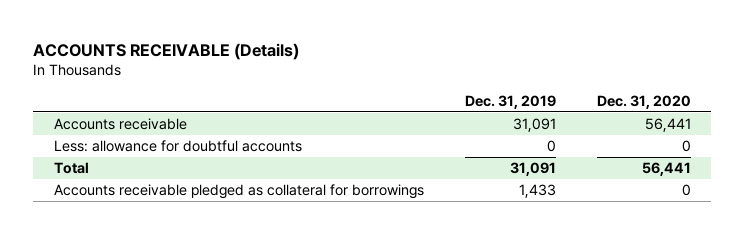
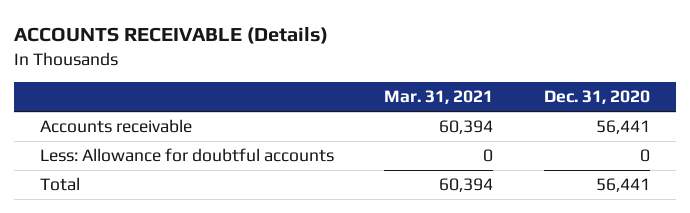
- | Dec. 31, 2019 | Dec. 31, 2020
+ | Mar. 31, 2021 | Dec. 31, 2020
- Less: allowance for doubtful accounts | 0 | 0
+ Less: Allowance for doubtful accounts | 0 | 0
- Accounts receivable pledged as collateral for borrowings | 1,433 | 0

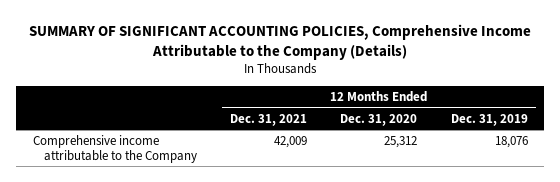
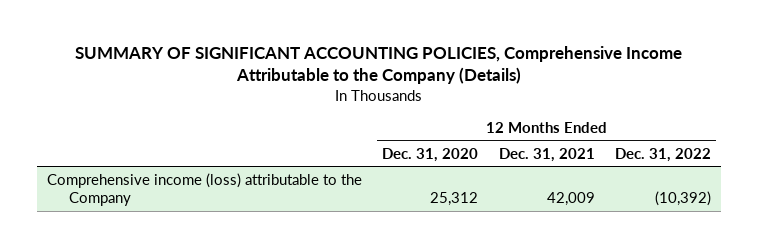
- | 12 Months Ended Dec. 31, 2021 | 12 Months Ended Dec. 31, 2020 | 12 Months Ended Dec. 31, 2019
+ | 12 Months Ended Dec. 31, 2020 | 12 Months Ended Dec. 31, 2021 | 12 Months Ended Dec. 31, 2022
- Comprehensive income attributable to the Company | 42,009 | 25,312 | 18,076
+ Comprehensive income (loss) attributable to the Company | 25,312 | 42,009 | (10,392)

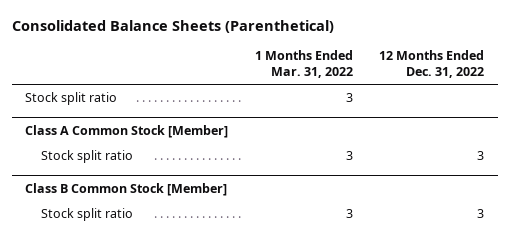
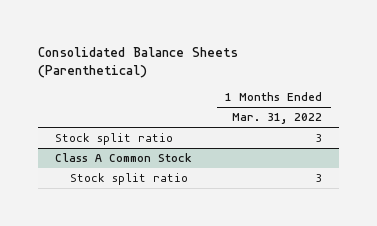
- | 1 Months Ended Mar. 31, 2022 | 12 Months Ended Dec. 31, 2022
+ | 1 Months Ended Mar. 31, 2022
- Class A Common Stock [Member]
- Stock split ratio | 3 | 3
- Class B Common Stock [Member]
+ Class A Common Stock

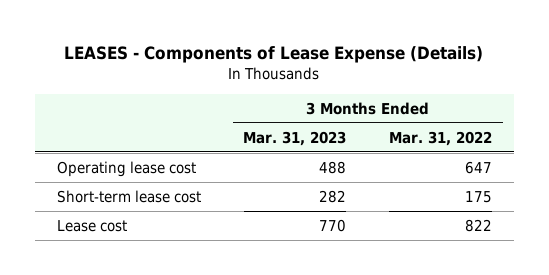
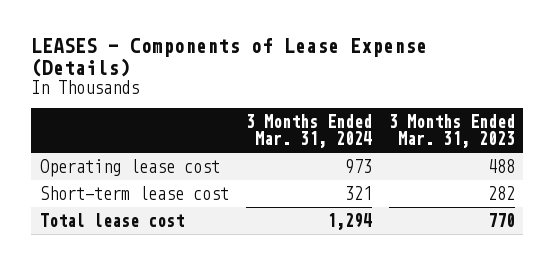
- | 3 Months Ended Mar. 31, 2023 | 3 Months Ended Mar. 31, 2022
+ | 3 Months Ended Mar. 31, 2024 | 3 Months Ended Mar. 31, 2023
- Lease cost | 770 | 822
+ Total lease cost | 1,294 | 770

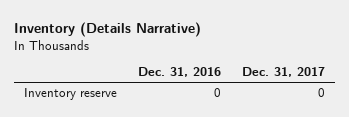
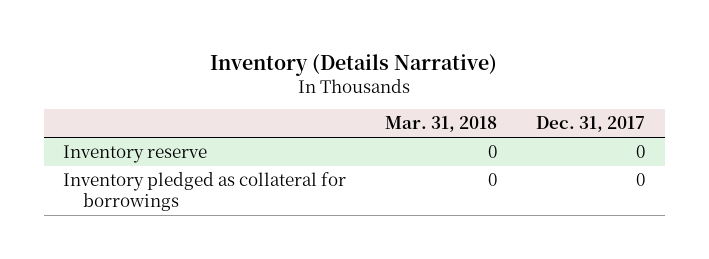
- | Dec. 31, 2016 | Dec. 31, 2017
+ | Mar. 31, 2018 | Dec. 31, 2017
+ Inventory pledged as collateral for borrowings | 0 | 0

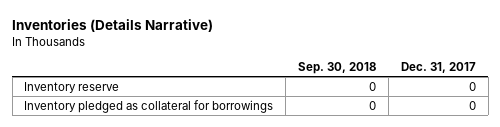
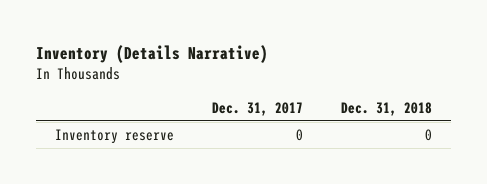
- Inventories (Details Narrative)
+ Inventory (Details Narrative)
- | Sep. 30, 2018 | Dec. 31, 2017
+ | Dec. 31, 2017 | Dec. 31, 2018
- Inventory pledged as collateral for borrowings | 0 | 0

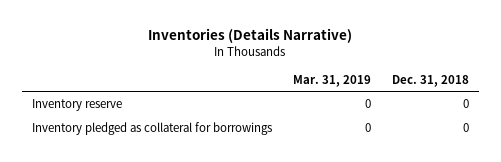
- Inventory (Details Narrative)
+ Inventories (Details Narrative)
- | Dec. 31, 2017 | Dec. 31, 2018
+ | Mar. 31, 2019 | Dec. 31, 2018
+ Inventory pledged as collateral for borrowings | 0 | 0

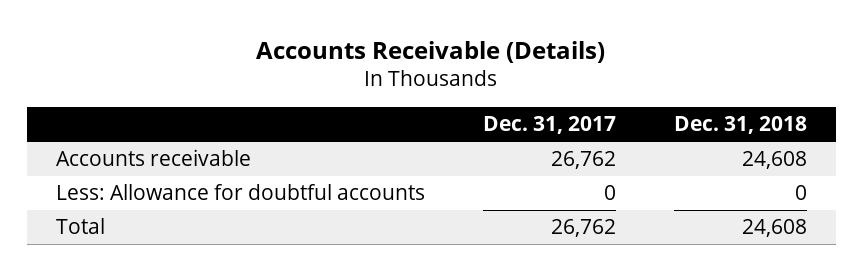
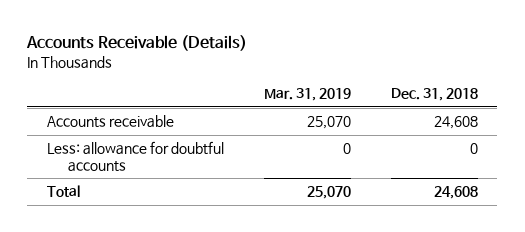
- | Dec. 31, 2017 | Dec. 31, 2018
+ | Mar. 31, 2019 | Dec. 31, 2018
- Less: Allowance for doubtful accounts | 0 | 0
+ Less: allowance for doubtful accounts | 0 | 0

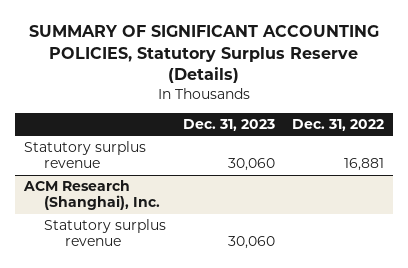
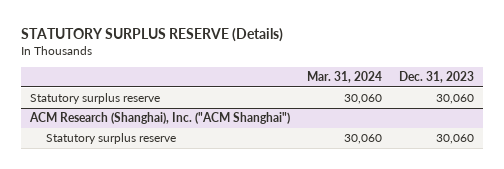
- SUMMARY OF SIGNIFICANT ACCOUNTING POLICIES, Statutory Surplus Reserve (Details)
+ STATUTORY SURPLUS RESERVE (Details)
- | Dec. 31, 2023 | Dec. 31, 2022
+ | Mar. 31, 2024 | Dec. 31, 2023
- Statutory surplus revenue | 30,060 | 16,881
- ACM Research (Shanghai), Inc.
- Statutory surplus revenue | 30,060 |
+ Statutory surplus reserve | 30,060 | 30,060
+ ACM Research (Shanghai), Inc. ("ACM Shanghai")
+ Statutory surplus reserve | 30,060 | 30,060

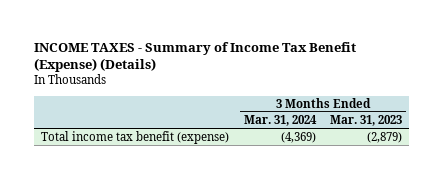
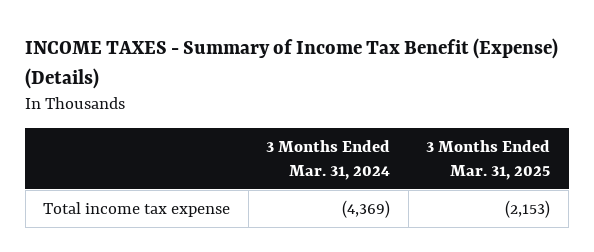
- | 3 Months Ended Mar. 31, 2024 | 3 Months Ended Mar. 31, 2023
+ | 3 Months Ended Mar. 31, 2024 | 3 Months Ended Mar. 31, 2025
- Total income tax benefit (expense) | (4,369) | (2,879)
+ Total income tax expense | (4,369) | (2,153)

